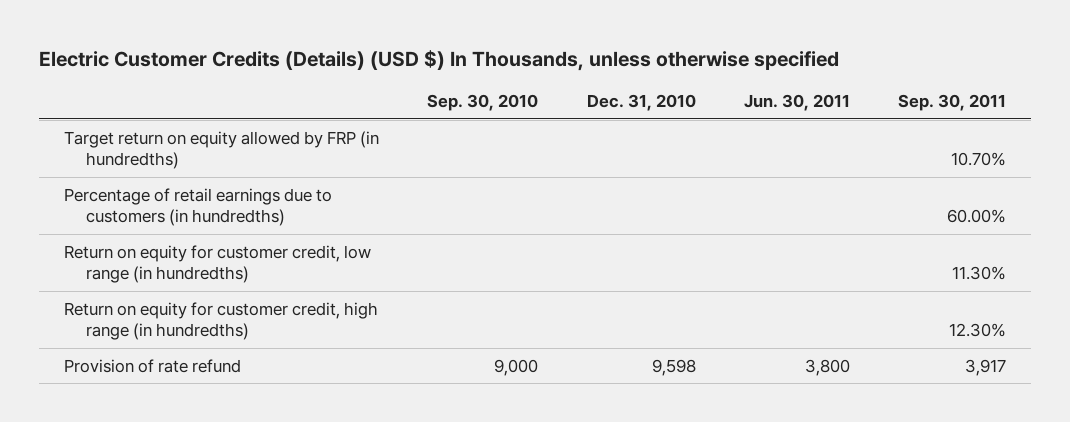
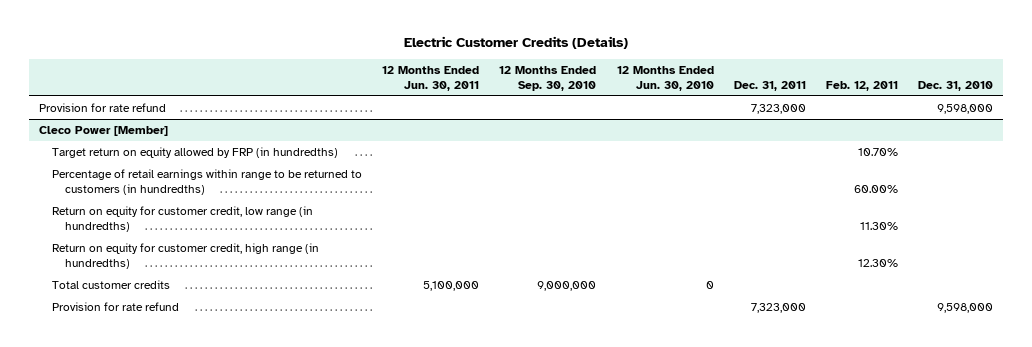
- Electric Customer Credits (Details) (USD $) In Thousands, unless otherwise specified
+ Electric Customer Credits (Details)
- | Sep. 30, 2010 | Dec. 31, 2010 | Jun. 30, 2011 | Sep. 30, 2011
+ | 12 Months Ended Jun. 30, 2011 | 12 Months Ended Sep. 30, 2010 | 12 Months Ended Jun. 30, 2010 | Dec. 31, 2011 | Feb. 12, 2011 | Dec. 31, 2010
- Target return on equity allowed by FRP (in hundredths) | | | | 10.70%
- Percentage of retail earnings due to customers (in hundredths) | | | | 60.00%
- Return on equity for customer credit, low range (in hundredths) | | | | 11.30%
- Return on equity for customer credit, high range (in hundredths) | | | | 12.30%
- Provision of rate refund | 9,000 | 9,598 | 3,800 | 3,917
+ Provision for rate refund | | | | 7,323,000 | | 9,598,000
+ Cleco Power [Member]
+ Target return on equity allowed by FRP (in hundredths) | | | | | 10.70% |
+ Percentage of retail earnings within range to be returned to customers (in hundredths) | | | | | 60.00% |
+ Return on equity for customer credit, low range (in hundredths) | | | | | 11.30% |
+ Return on equity for customer credit, high range (in hundredths) | | | | | 12.30% |
+ Total customer credits | 5,100,000 | 9,000,000 | 0 | | |
+ Provision for rate refund | | | | 7,323,000 | | 9,598,000

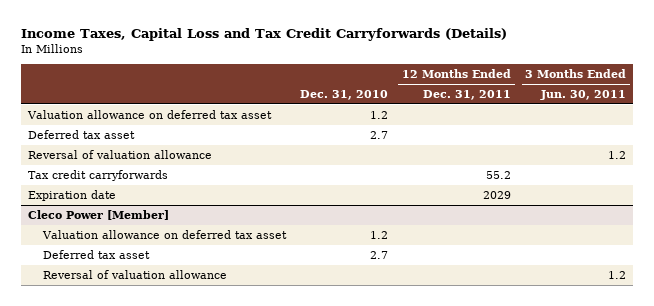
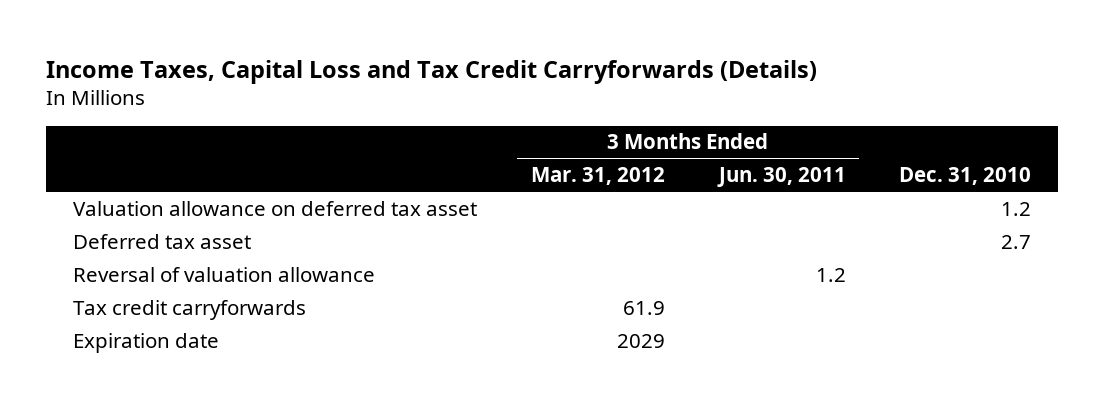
- | Dec. 31, 2010 | 12 Months Ended Dec. 31, 2011 | 3 Months Ended Jun. 30, 2011
+ | 3 Months Ended Mar. 31, 2012 | 3 Months Ended Jun. 30, 2011 | Dec. 31, 2010
- Cleco Power [Member]
- Valuation allowance on deferred tax asset | 1.2 | |
- Deferred tax asset | 2.7 | |
- Reversal of valuation allowance | | | 1.2

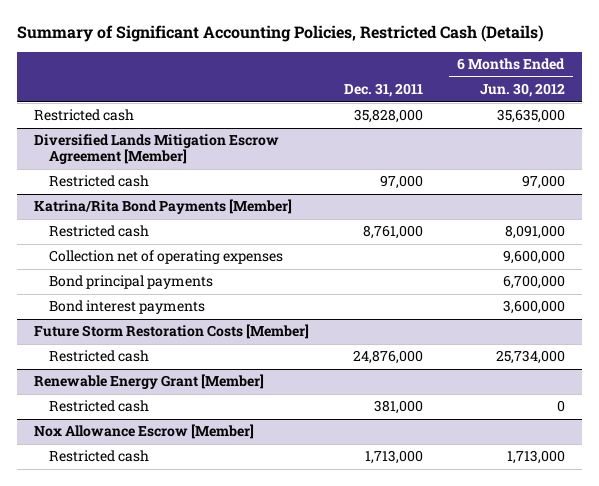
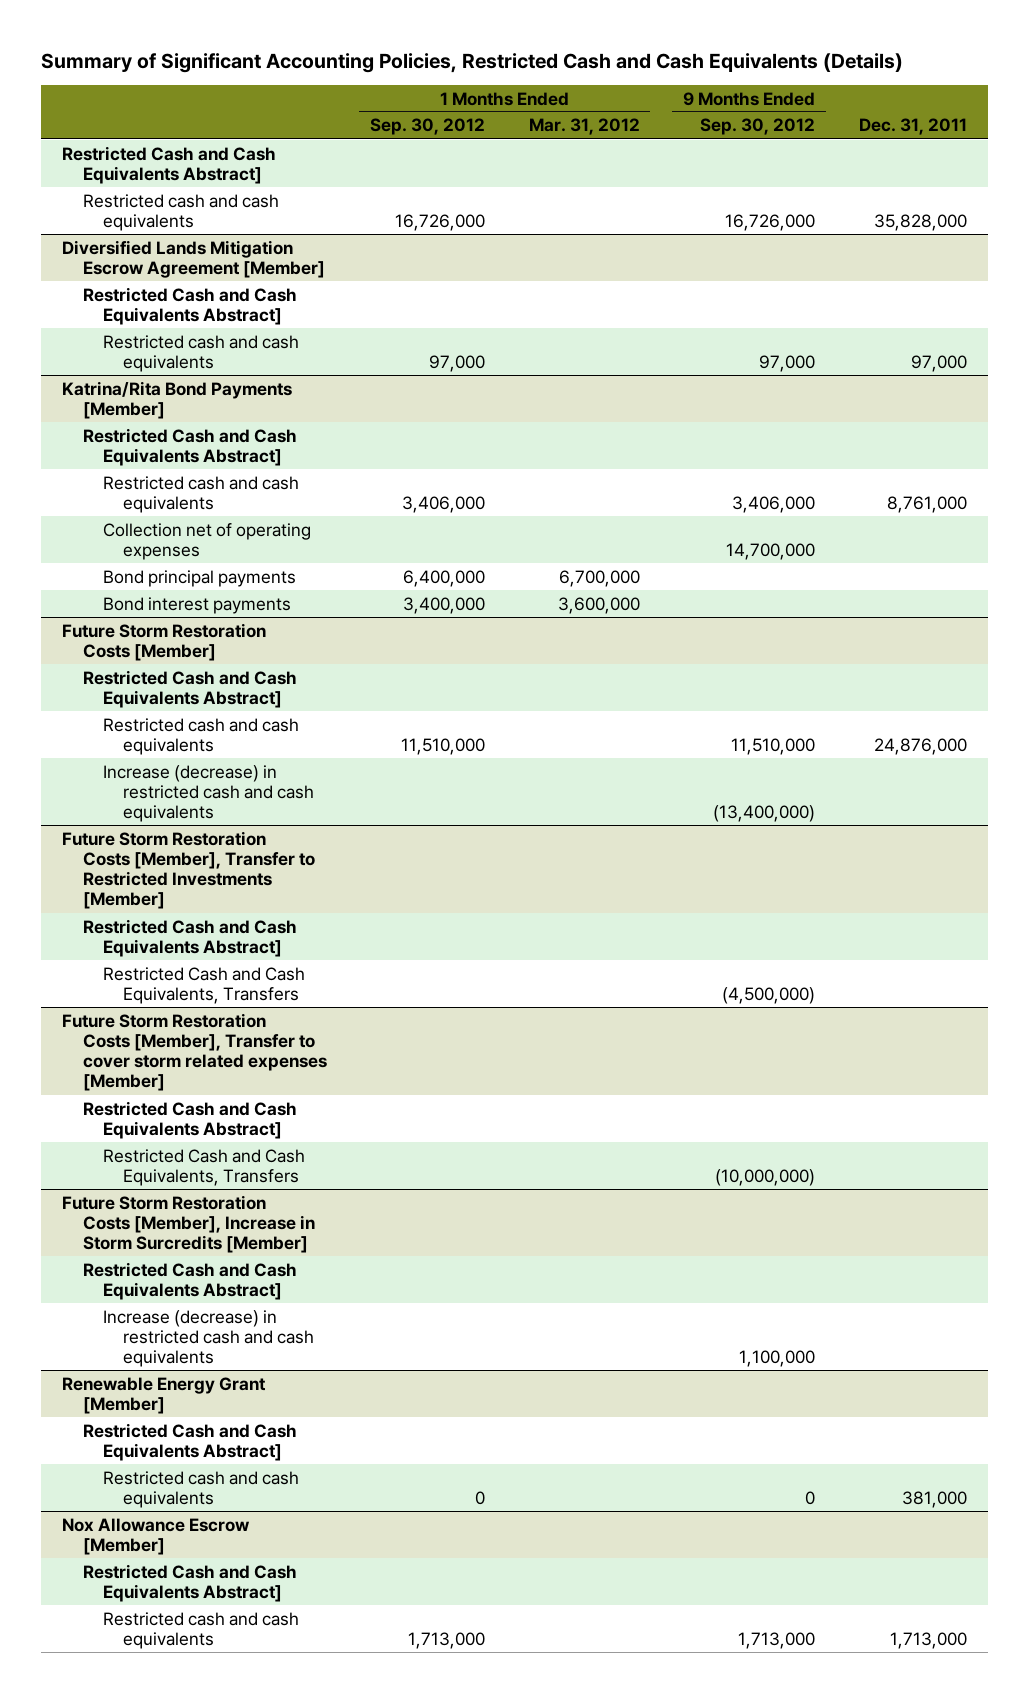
- Summary of Significant Accounting Policies, Restricted Cash (Details)
+ Summary of Significant Accounting Policies, Restricted Cash and Cash Equivalents (Details)
- | Dec. 31, 2011 | 6 Months Ended Jun. 30, 2012
+ | 1 Months Ended Sep. 30, 2012 | 1 Months Ended Mar. 31, 2012 | 9 Months Ended Sep. 30, 2012 | Dec. 31, 2011
- Restricted cash | 35,828,000 | 35,635,000
+ Restricted Cash and Cash Equivalents Abstract]
+ Restricted cash and cash equivalents | 16,726,000 | | 16,726,000 | 35,828,000
@ Diversified Lands Mitigation Escrow Agreement [Member]
- Restricted cash | 97,000 | 97,000
+ Restricted Cash and Cash Equivalents Abstract]
+ Restricted cash and cash equivalents | 97,000 | | 97,000 | 97,000
@ Katrina/Rita Bond Payments [Member]
- Restricted cash | 8,761,000 | 8,091,000
+ Restricted Cash and Cash Equivalents Abstract]
+ Restricted cash and cash equivalents | 3,406,000 | | 3,406,000 | 8,761,000
@ Future Storm Restoration Costs [Member]
- Restricted cash | 24,876,000 | 25,734,000
+ Restricted Cash and Cash Equivalents Abstract]
+ Restricted cash and cash equivalents | 11,510,000 | | 11,510,000 | 24,876,000
+ Increase (decrease) in restricted cash and cash equivalents | | | (13,400,000) |
+ Future Storm Restoration Costs [Member], Transfer to Restricted Investments [Member]
+ Restricted Cash and Cash Equivalents Abstract]
+ Restricted Cash and Cash Equivalents, Transfers | | | (4,500,000) |
+ Future Storm Restoration Costs [Member], Transfer to cover storm related expenses [Member]
+ Restricted Cash and Cash Equivalents Abstract]
+ Restricted Cash and Cash Equivalents, Transfers | | | (10,000,000) |
+ Future Storm Restoration Costs [Member], Increase in Storm Surcredits [Member]
+ Restricted Cash and Cash Equivalents Abstract]
+ Increase (decrease) in restricted cash and cash equivalents | | | 1,100,000 |
@ Renewable Energy Grant [Member]
- Restricted cash | 381,000 | 0
+ Restricted Cash and Cash Equivalents Abstract]
+ Restricted cash and cash equivalents | 0 | | 0 | 381,000
@ Nox Allowance Escrow [Member]
- Restricted cash | 1,713,000 | 1,713,000
+ Restricted Cash and Cash Equivalents Abstract]
+ Restricted cash and cash equivalents | 1,713,000 | | 1,713,000 | 1,713,000

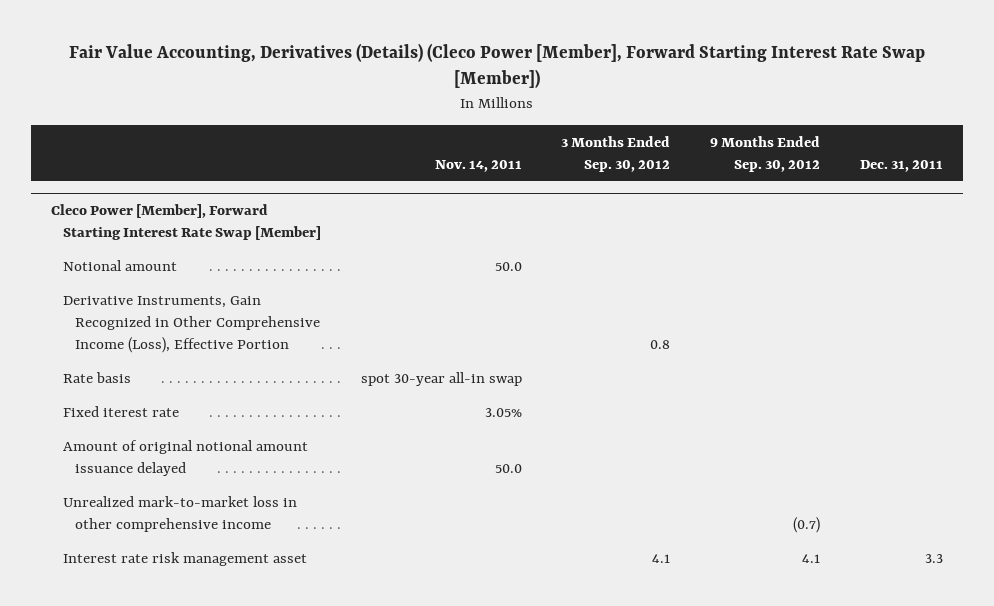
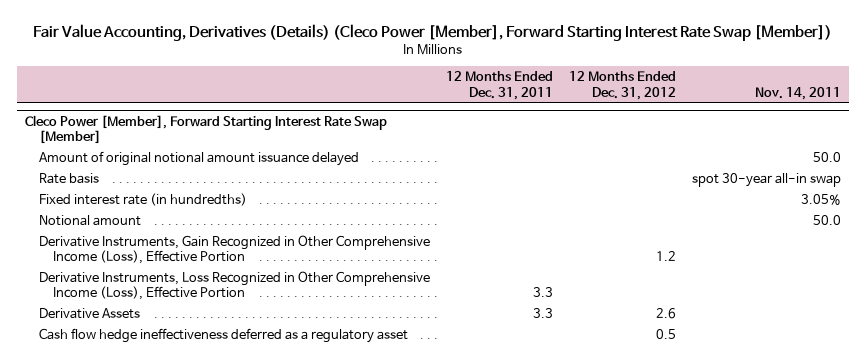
- | Nov. 14, 2011 | 3 Months Ended Sep. 30, 2012 | 9 Months Ended Sep. 30, 2012 | Dec. 31, 2011
+ | 12 Months Ended Dec. 31, 2011 | 12 Months Ended Dec. 31, 2012 | Nov. 14, 2011
@ Cleco Power [Member], Forward Starting Interest Rate Swap [Member]
moved up: Amount of original notional amount issuance delayed | | | 50.0
moved up: Rate basis | | | spot 30-year all-in swap
+ Fixed interest rate (in hundredths) | | | 3.05%
- Fixed iterest rate | 3.05% | | |
- Unrealized mark-to-market loss in other comprehensive income | | | (0.7) |
- Interest rate risk management asset | | 4.1 | 4.1 | 3.3
+ Derivative Instruments, Loss Recognized in Other Comprehensive Income (Loss), Effective Portion | 3.3 | |
+ Derivative Assets | 3.3 | 2.6 |
+ Cash flow hedge ineffectiveness deferred as a regulatory asset | | 0.5 |

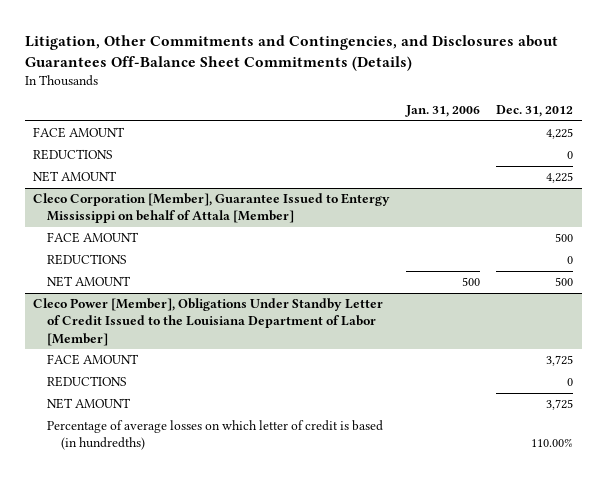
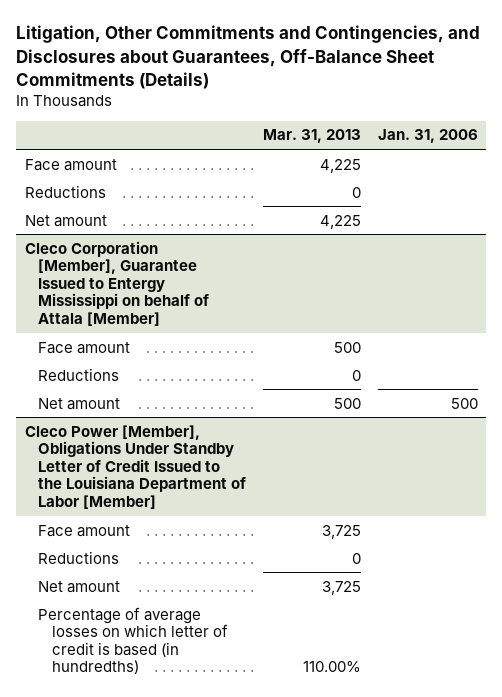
- Litigation, Other Commitments and Contingencies, and Disclosures about Guarantees Off-Balance Sheet Commitments (Details)
+ Litigation, Other Commitments and Contingencies, and Disclosures about Guarantees, Off-Balance Sheet Commitments (Details)
- | Jan. 31, 2006 | Dec. 31, 2012
+ | Mar. 31, 2013 | Jan. 31, 2006
- FACE AMOUNT | | 4,225
- REDUCTIONS | | 0
- NET AMOUNT | | 4,225
+ Face amount | 4,225 |
+ Reductions | 0 |
+ Net amount | 4,225 |
@ Cleco Corporation [Member], Guarantee Issued to Entergy Mississippi on behalf of Attala [Member]
- FACE AMOUNT | | 500
- REDUCTIONS | | 0
- NET AMOUNT | 500 | 500
+ Face amount | 500 |
+ Reductions | 0 |
+ Net amount | 500 | 500
@ Cleco Power [Member], Obligations Under Standby Letter of Credit Issued to the Louisiana Department of Labor [Member]
- FACE AMOUNT | | 3,725
- REDUCTIONS | | 0
- NET AMOUNT | | 3,725
+ Face amount | 3,725 |
+ Reductions | 0 |
+ Net amount | 3,725 |

